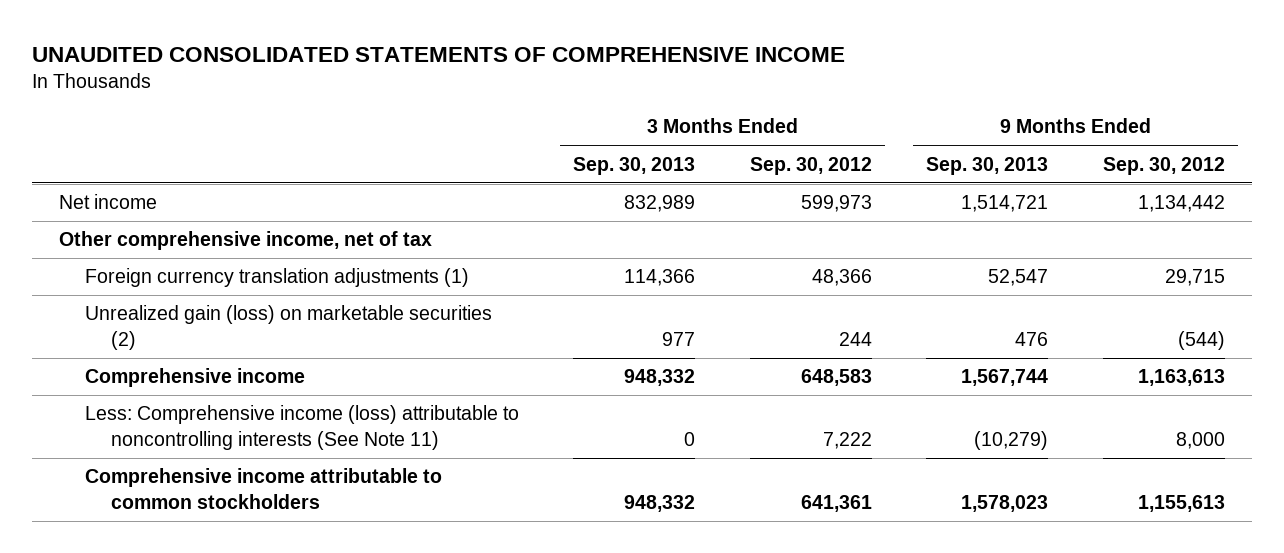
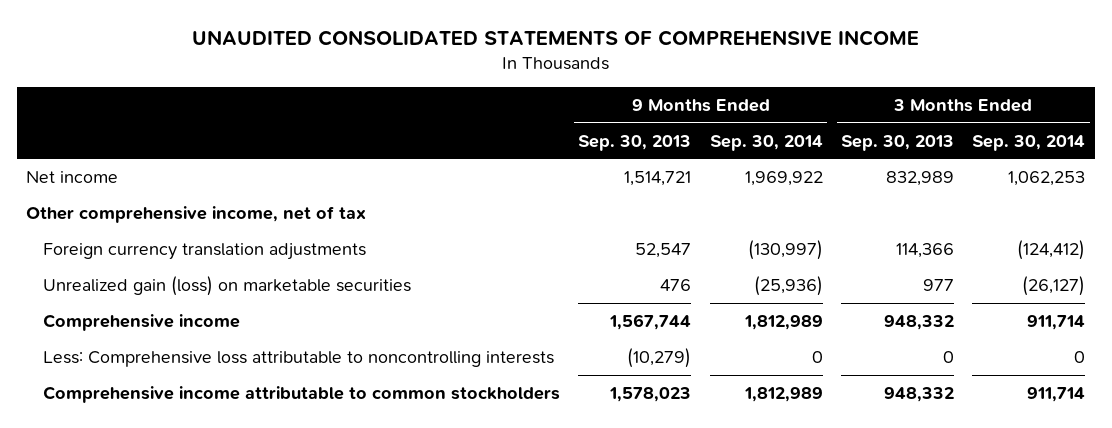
- | 3 Months Ended Sep. 30, 2013 | 3 Months Ended Sep. 30, 2012 | 9 Months Ended Sep. 30, 2013 | 9 Months Ended Sep. 30, 2012
+ | 9 Months Ended Sep. 30, 2013 | 9 Months Ended Sep. 30, 2014 | 3 Months Ended Sep. 30, 2013 | 3 Months Ended Sep. 30, 2014
- Foreign currency translation adjustments (1) | 114,366 | 48,366 | 52,547 | 29,715
- Unrealized gain (loss) on marketable securities (2) | 977 | 244 | 476 | (544)
+ Foreign currency translation adjustments | 52,547 | (130,997) | 114,366 | (124,412)
+ Unrealized gain (loss) on marketable securities | 476 | (25,936) | 977 | (26,127)
- Less: Comprehensive income (loss) attributable to noncontrolling interests (See Note 11) | 0 | 7,222 | (10,279) | 8,000
+ Less: Comprehensive loss attributable to noncontrolling interests | (10,279) | 0 | 0 | 0

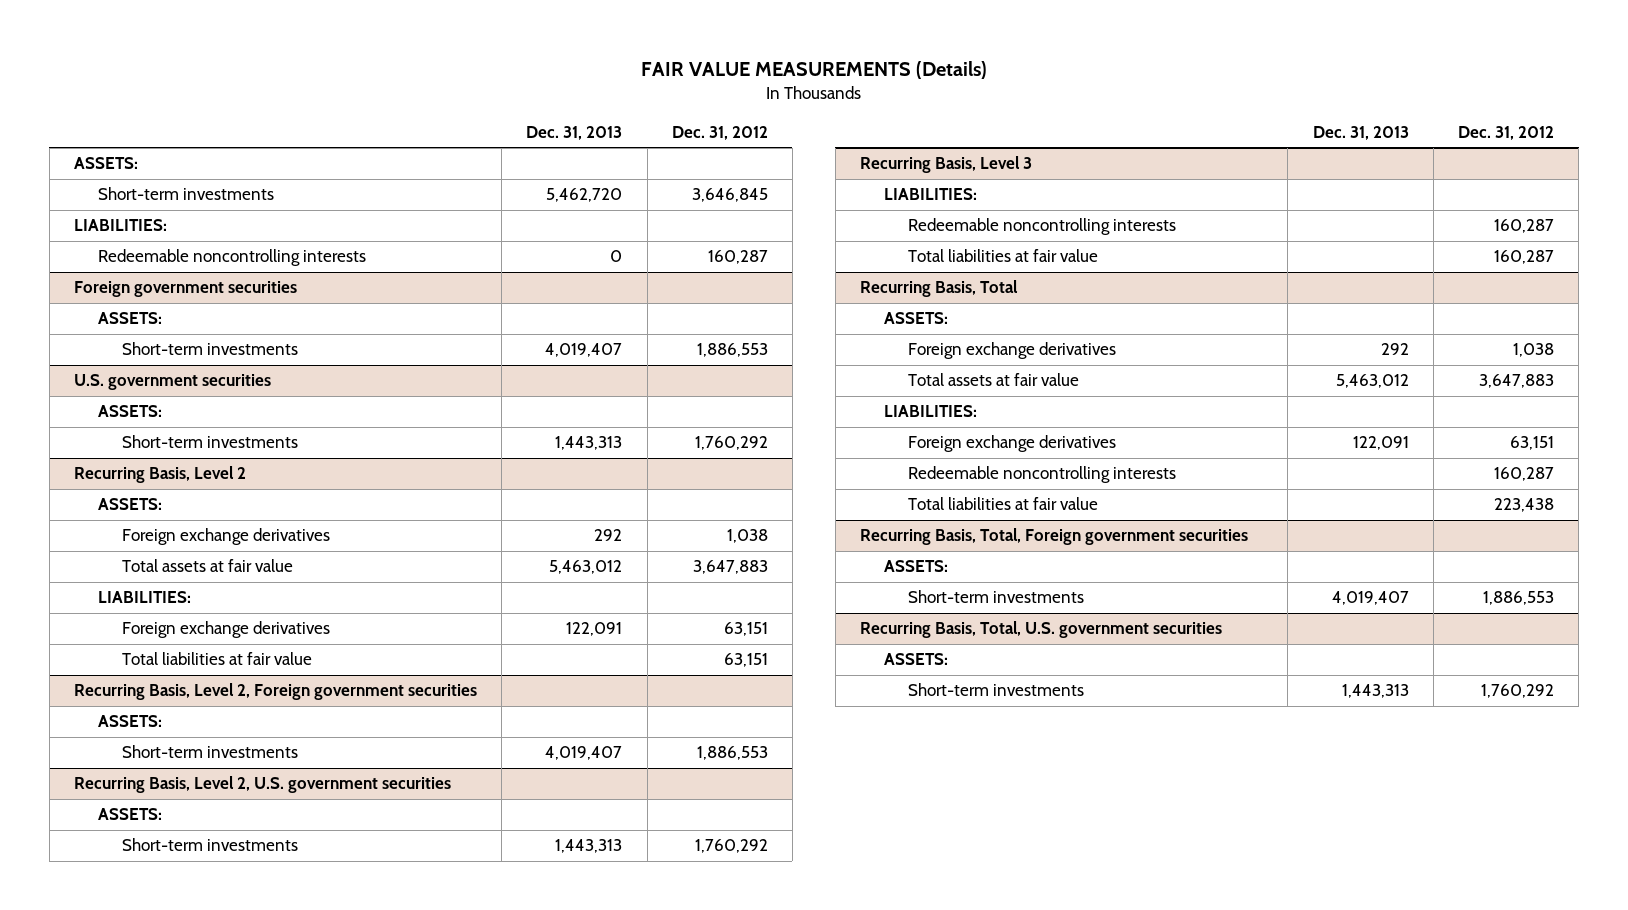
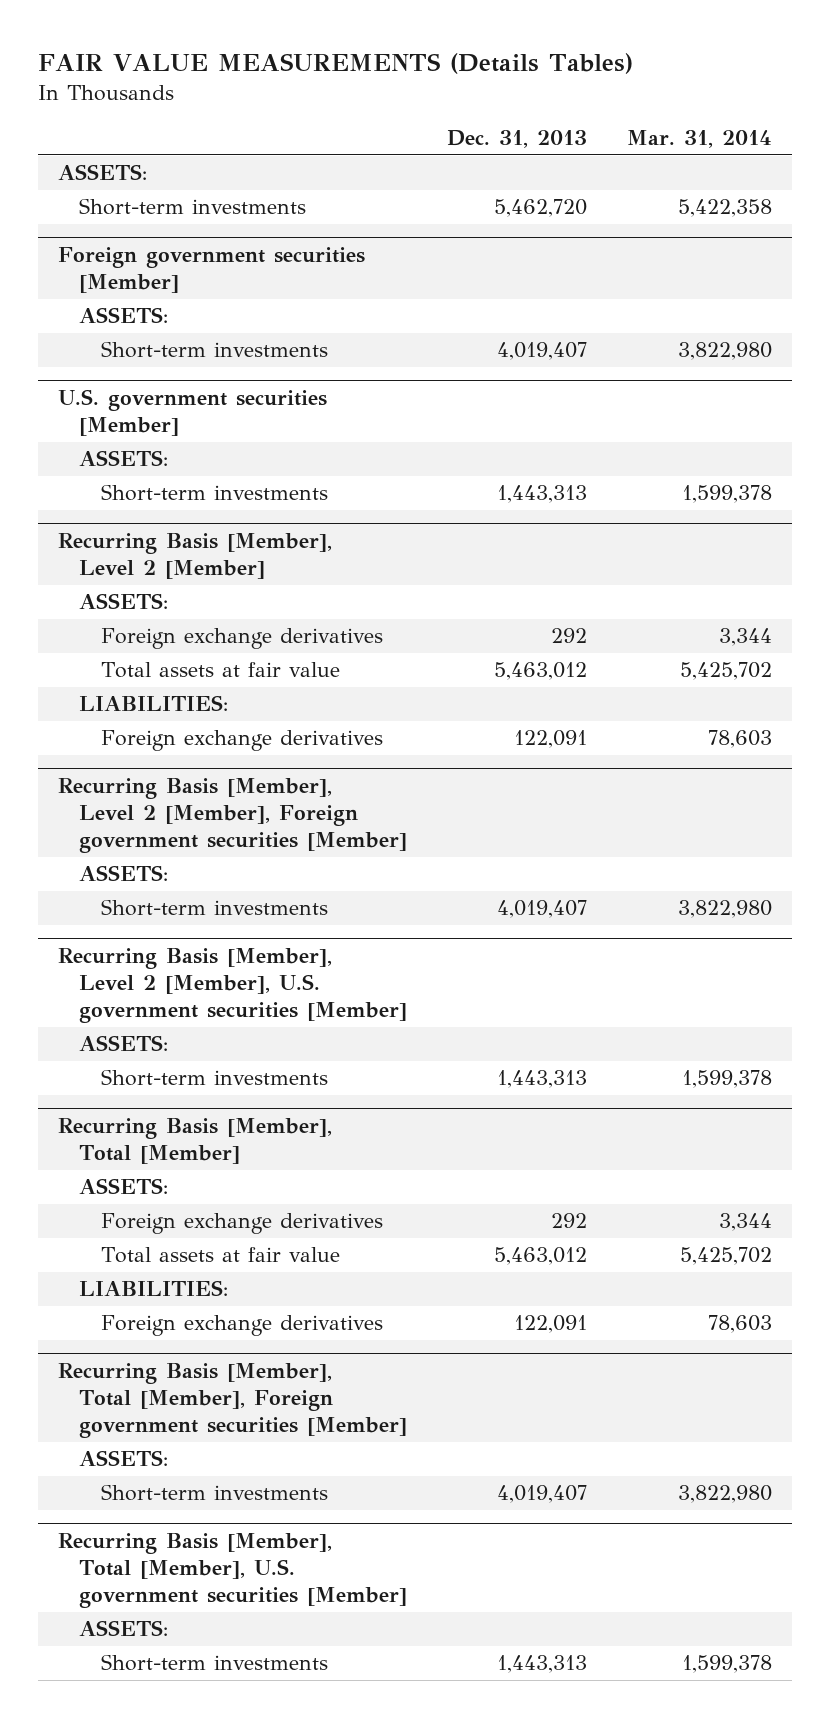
- FAIR VALUE MEASUREMENTS (Details)
+ FAIR VALUE MEASUREMENTS (Details Tables)
- | Dec. 31, 2013 | Dec. 31, 2012
+ | Dec. 31, 2013 | Mar. 31, 2014
- LIABILITIES:
- Redeemable noncontrolling interests | 0 | 160,287
- Foreign government securities
+ Foreign government securities [Member]
- U.S. government securities
+ U.S. government securities [Member]
- Recurring Basis, Level 2
+ Recurring Basis [Member], Level 2 [Member]
- Total liabilities at fair value | | 63,151
- Recurring Basis, Level 2, Foreign government securities
+ Recurring Basis [Member], Level 2 [Member], Foreign government securities [Member]
- Recurring Basis, Level 2, U.S. government securities
+ Recurring Basis [Member], Level 2 [Member], U.S. government securities [Member]
- Recurring Basis, Level 3
- LIABILITIES:
- Redeemable noncontrolling interests | | 160,287
- Total liabilities at fair value | | 160,287
- Recurring Basis, Total
+ Recurring Basis [Member], Total [Member]
- Redeemable noncontrolling interests | | 160,287
- Total liabilities at fair value | | 223,438
- Recurring Basis, Total, Foreign government securities
+ Recurring Basis [Member], Total [Member], Foreign government securities [Member]
- Recurring Basis, Total, U.S. government securities
+ Recurring Basis [Member], Total [Member], U.S. government securities [Member]

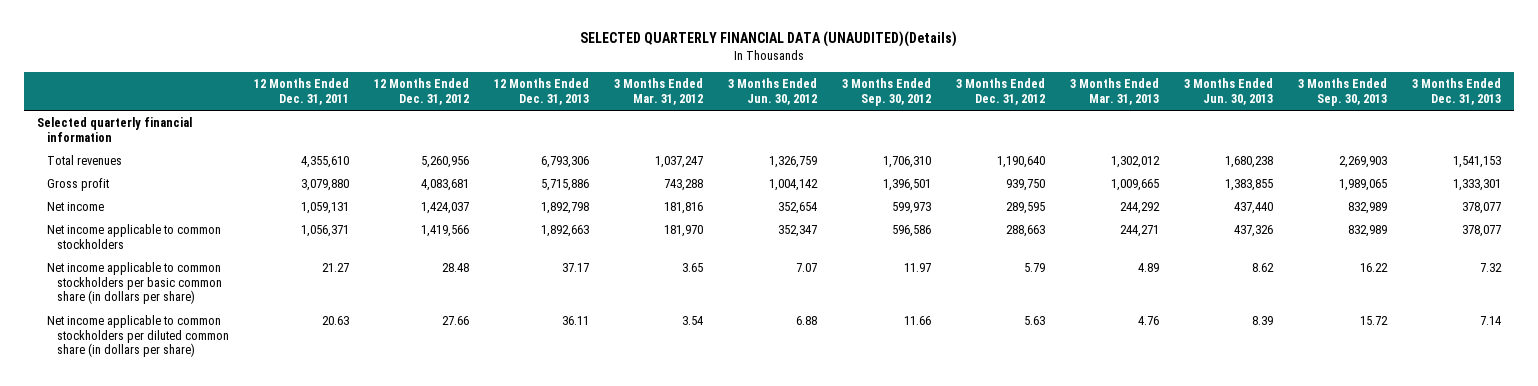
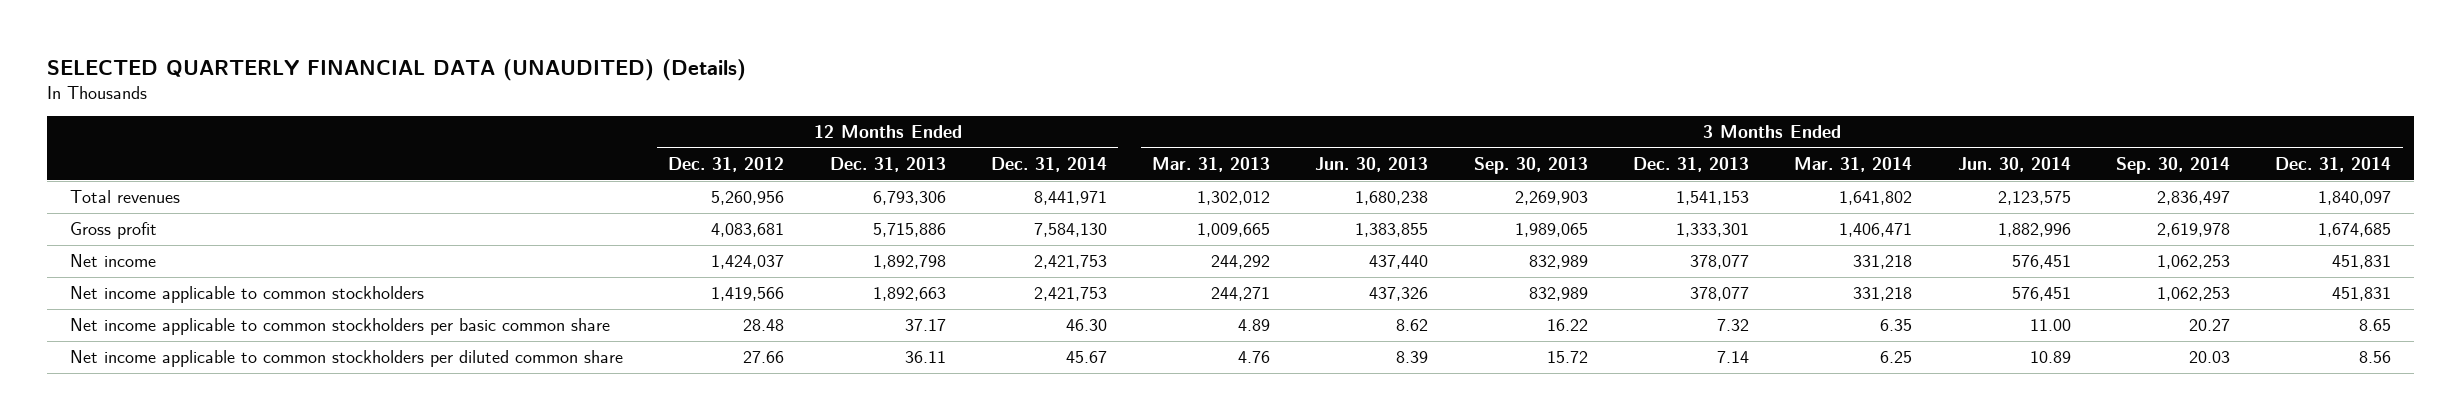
- SELECTED QUARTERLY FINANCIAL DATA (UNAUDITED)(Details)
+ SELECTED QUARTERLY FINANCIAL DATA (UNAUDITED) (Details)
- | 12 Months Ended Dec. 31, 2011 | 12 Months Ended Dec. 31, 2012 | 12 Months Ended Dec. 31, 2013 | 3 Months Ended Mar. 31, 2012 | 3 Months Ended Jun. 30, 2012 | 3 Months Ended Sep. 30, 2012 | 3 Months Ended Dec. 31, 2012 | 3 Months Ended Mar. 31, 2013 | 3 Months Ended Jun. 30, 2013 | 3 Months Ended Sep. 30, 2013 | 3 Months Ended Dec. 31, 2013
+ | 12 Months Ended Dec. 31, 2012 | 12 Months Ended Dec. 31, 2013 | 12 Months Ended Dec. 31, 2014 | 3 Months Ended Mar. 31, 2013 | 3 Months Ended Jun. 30, 2013 | 3 Months Ended Sep. 30, 2013 | 3 Months Ended Dec. 31, 2013 | 3 Months Ended Mar. 31, 2014 | 3 Months Ended Jun. 30, 2014 | 3 Months Ended Sep. 30, 2014 | 3 Months Ended Dec. 31, 2014
- Selected quarterly financial information
- Net income applicable to common stockholders per basic common share (in dollars per share) | 21.27 | 28.48 | 37.17 | 3.65 | 7.07 | 11.97 | 5.79 | 4.89 | 8.62 | 16.22 | 7.32
- Net income applicable to common stockholders per diluted common share (in dollars per share) | 20.63 | 27.66 | 36.11 | 3.54 | 6.88 | 11.66 | 5.63 | 4.76 | 8.39 | 15.72 | 7.14
+ Net income applicable to common stockholders per basic common share | 28.48 | 37.17 | 46.30 | 4.89 | 8.62 | 16.22 | 7.32 | 6.35 | 11.00 | 20.27 | 8.65
+ Net income applicable to common stockholders per diluted common share | 27.66 | 36.11 | 45.67 | 4.76 | 8.39 | 15.72 | 7.14 | 6.25 | 10.89 | 20.03 | 8.56

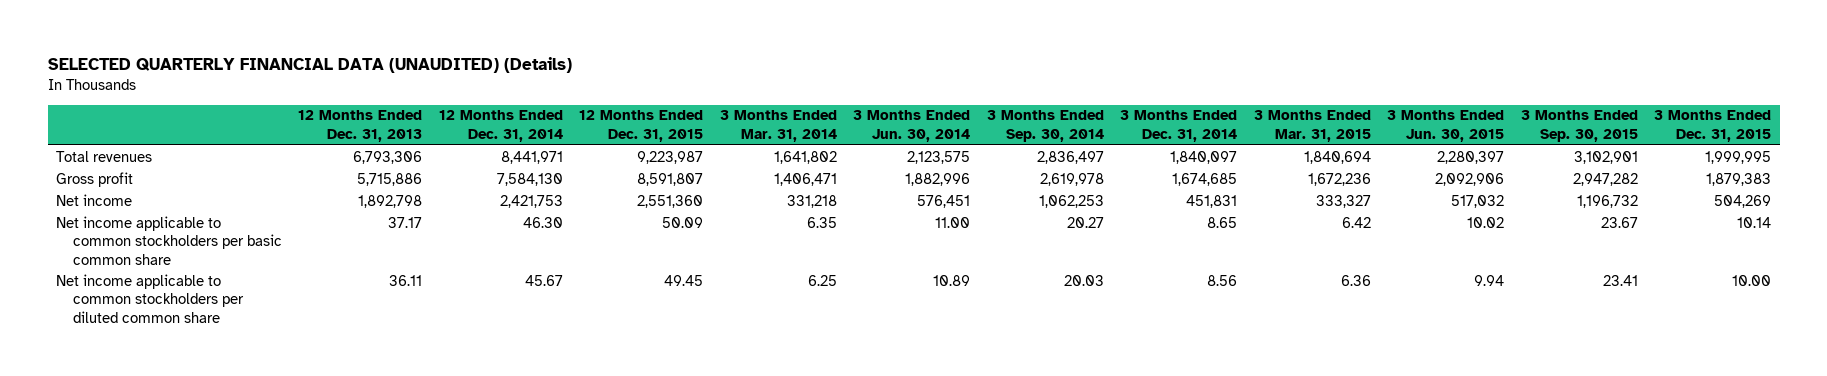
- | 12 Months Ended Dec. 31, 2012 | 12 Months Ended Dec. 31, 2013 | 12 Months Ended Dec. 31, 2014 | 3 Months Ended Mar. 31, 2013 | 3 Months Ended Jun. 30, 2013 | 3 Months Ended Sep. 30, 2013 | 3 Months Ended Dec. 31, 2013 | 3 Months Ended Mar. 31, 2014 | 3 Months Ended Jun. 30, 2014 | 3 Months Ended Sep. 30, 2014 | 3 Months Ended Dec. 31, 2014
+ | 12 Months Ended Dec. 31, 2013 | 12 Months Ended Dec. 31, 2014 | 12 Months Ended Dec. 31, 2015 | 3 Months Ended Mar. 31, 2014 | 3 Months Ended Jun. 30, 2014 | 3 Months Ended Sep. 30, 2014 | 3 Months Ended Dec. 31, 2014 | 3 Months Ended Mar. 31, 2015 | 3 Months Ended Jun. 30, 2015 | 3 Months Ended Sep. 30, 2015 | 3 Months Ended Dec. 31, 2015
- Net income applicable to common stockholders | 1,419,566 | 1,892,663 | 2,421,753 | 244,271 | 437,326 | 832,989 | 378,077 | 331,218 | 576,451 | 1,062,253 | 451,831

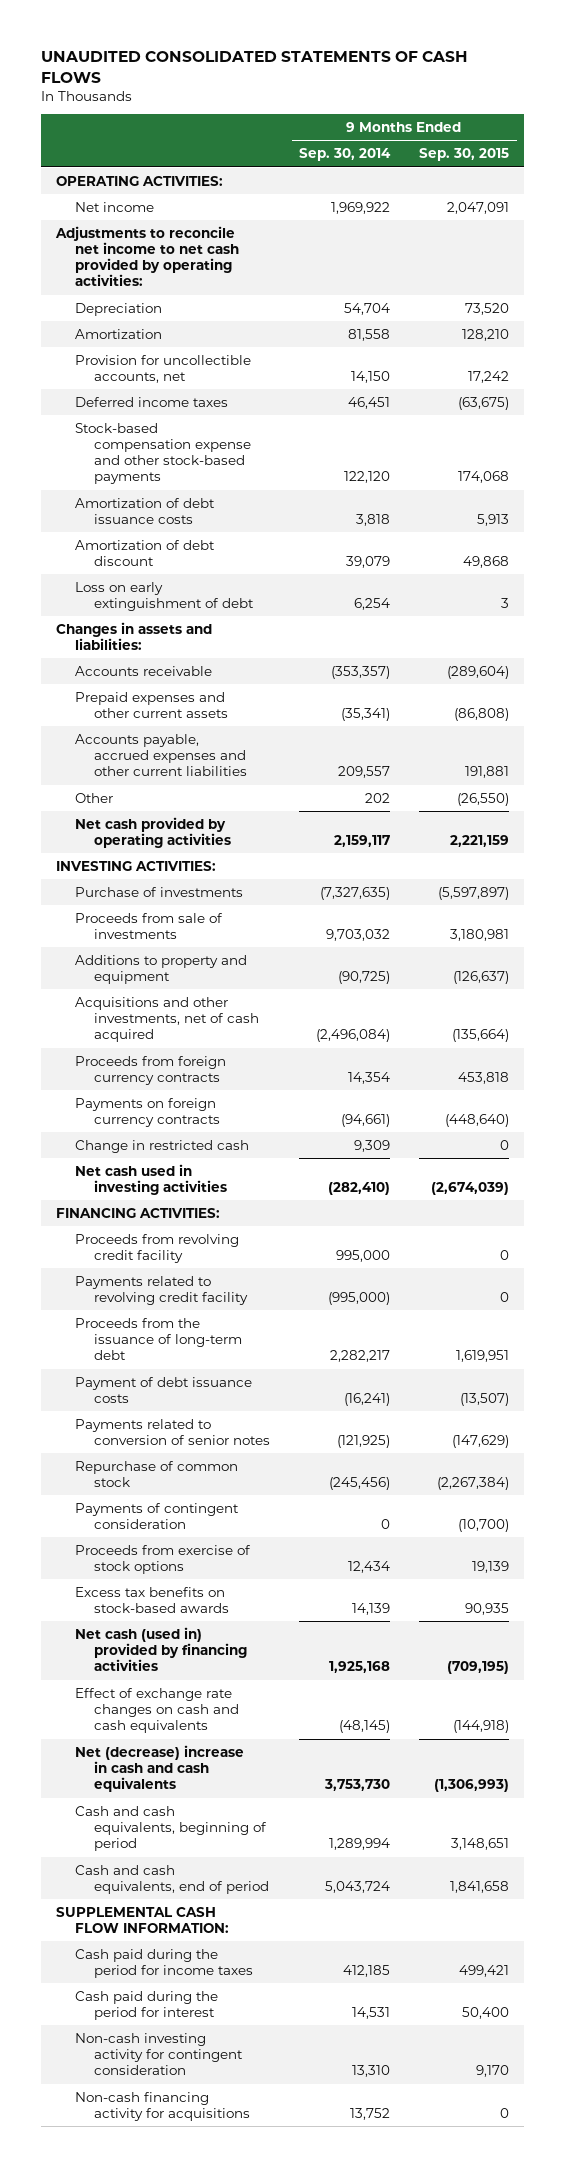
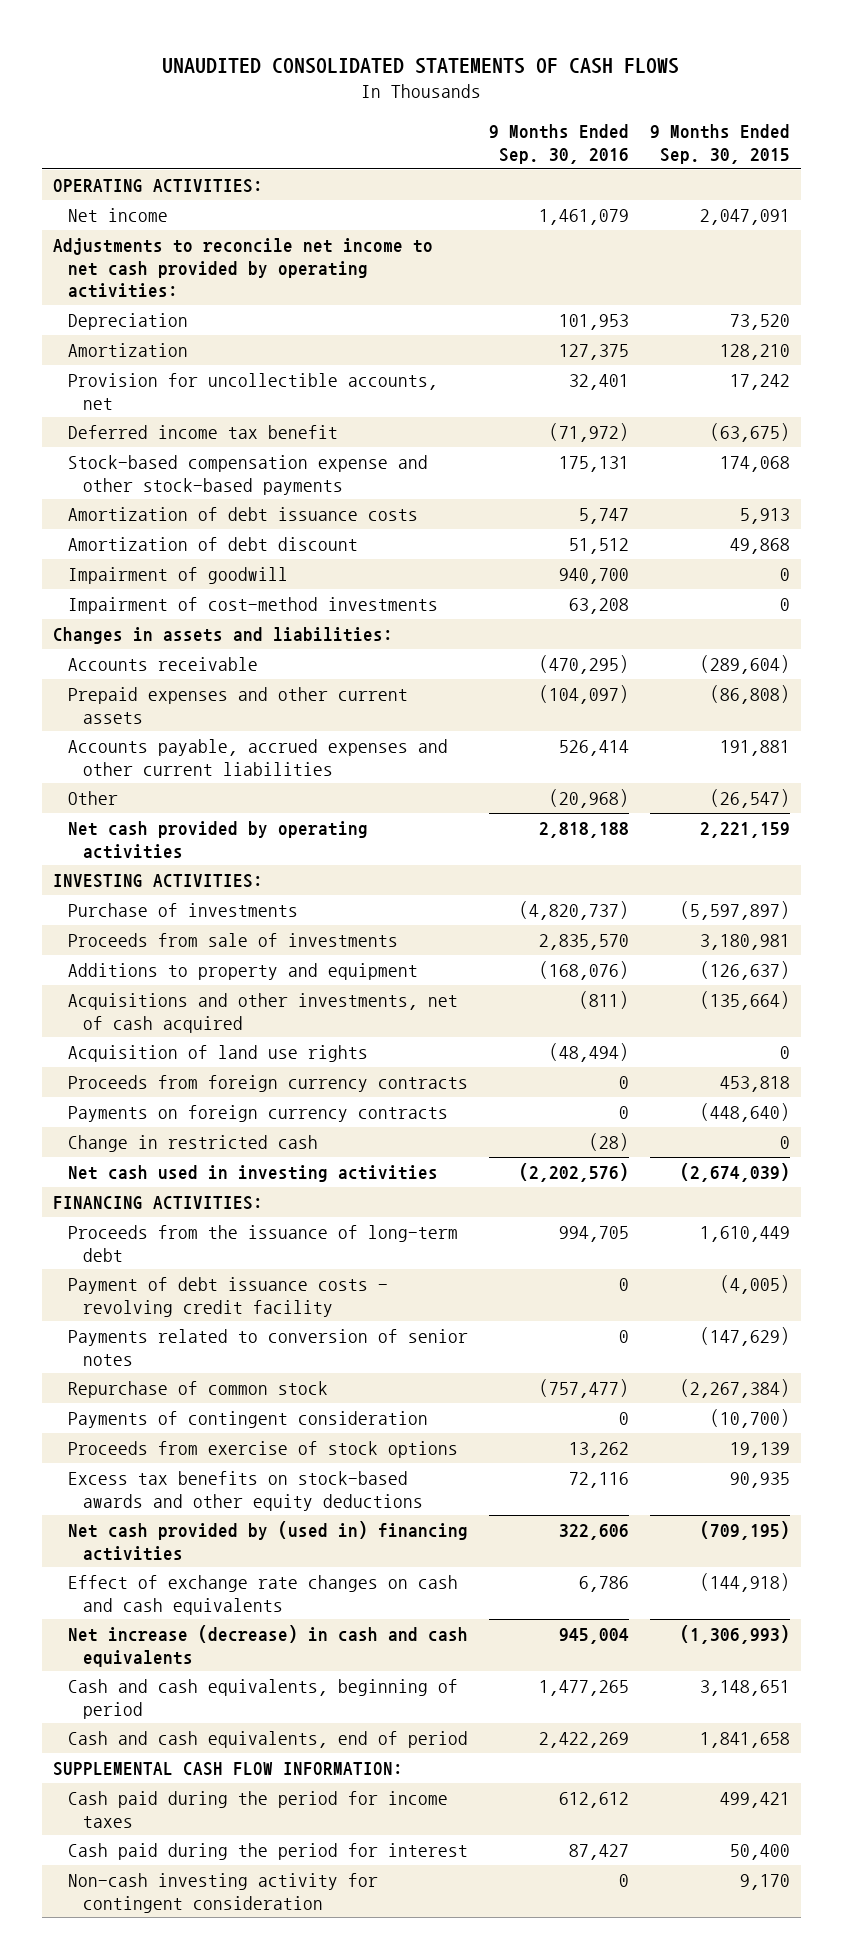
- | 9 Months Ended Sep. 30, 2014 | 9 Months Ended Sep. 30, 2015
+ | 9 Months Ended Sep. 30, 2016 | 9 Months Ended Sep. 30, 2015
- Deferred income taxes | 46,451 | (63,675)
+ Deferred income tax benefit | (71,972) | (63,675)
- Loss on early extinguishment of debt | 6,254 | 3
+ Impairment of goodwill | 940,700 | 0
+ Impairment of cost-method investments | 63,208 | 0
- Other | 202 | (26,550)
+ Other | (20,968) | (26,547)
+ Acquisition of land use rights | (48,494) | 0
- Proceeds from revolving credit facility | 995,000 | 0
- Payments related to revolving credit facility | (995,000) | 0
- Proceeds from the issuance of long-term debt | 2,282,217 | 1,619,951
- Payment of debt issuance costs | (16,241) | (13,507)
+ Proceeds from the issuance of long-term debt | 994,705 | 1,610,449
+ Payment of debt issuance costs - revolving credit facility | 0 | (4,005)
- Excess tax benefits on stock-based awards | 14,139 | 90,935
- Net cash (used in) provided by financing activities | 1,925,168 | (709,195)
+ Excess tax benefits on stock-based awards and other equity deductions | 72,116 | 90,935
+ Net cash provided by (used in) financing activities | 322,606 | (709,195)
- Net (decrease) increase in cash and cash equivalents | 3,753,730 | (1,306,993)
+ Net increase (decrease) in cash and cash equivalents | 945,004 | (1,306,993)
- Non-cash financing activity for acquisitions | 13,752 | 0

